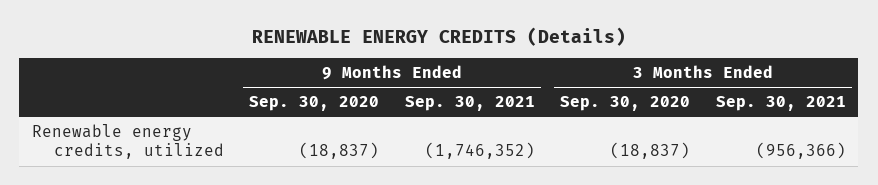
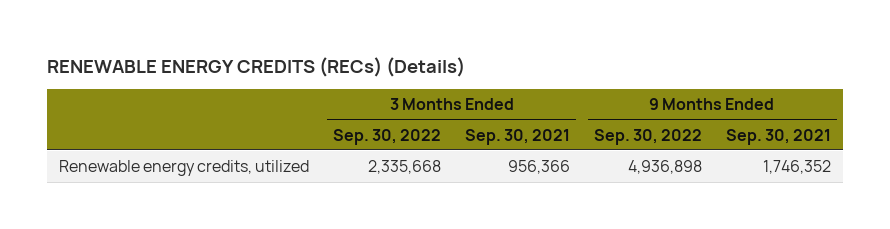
- RENEWABLE ENERGY CREDITS (Details)
+ RENEWABLE ENERGY CREDITS (RECs) (Details)
- | 9 Months Ended Sep. 30, 2020 | 9 Months Ended Sep. 30, 2021 | 3 Months Ended Sep. 30, 2020 | 3 Months Ended Sep. 30, 2021
+ | 3 Months Ended Sep. 30, 2022 | 3 Months Ended Sep. 30, 2021 | 9 Months Ended Sep. 30, 2022 | 9 Months Ended Sep. 30, 2021
- Renewable energy credits, utilized | (18,837) | (1,746,352) | (18,837) | (956,366)
+ Renewable energy credits, utilized | 2,335,668 | 956,366 | 4,936,898 | 1,746,352

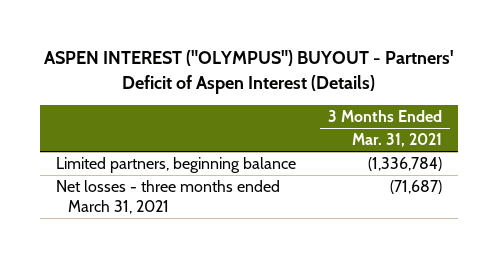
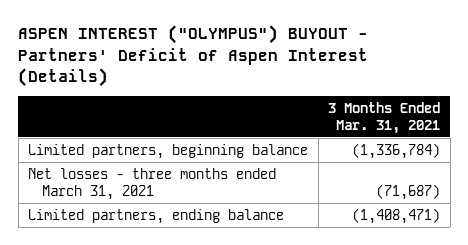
+ Limited partners, ending balance | (1,408,471)

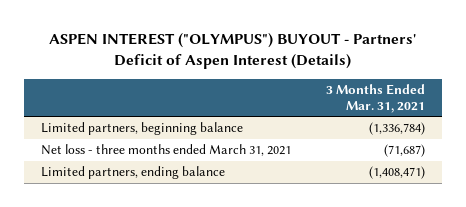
- Net losses - three months ended March 31, 2021 | (71,687)
+ Net loss - three months ended March 31, 2021 | (71,687)

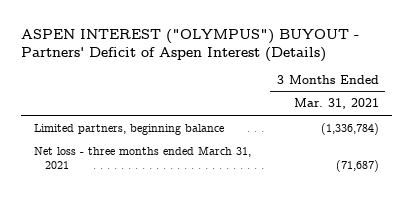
- Limited partners, ending balance | (1,408,471)

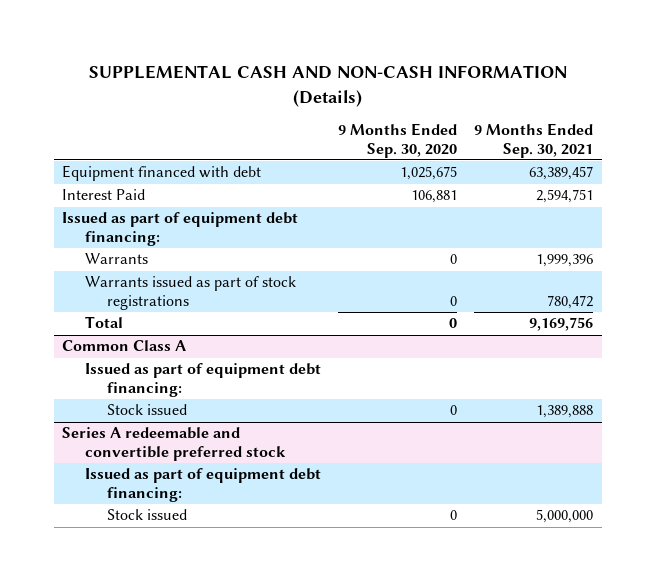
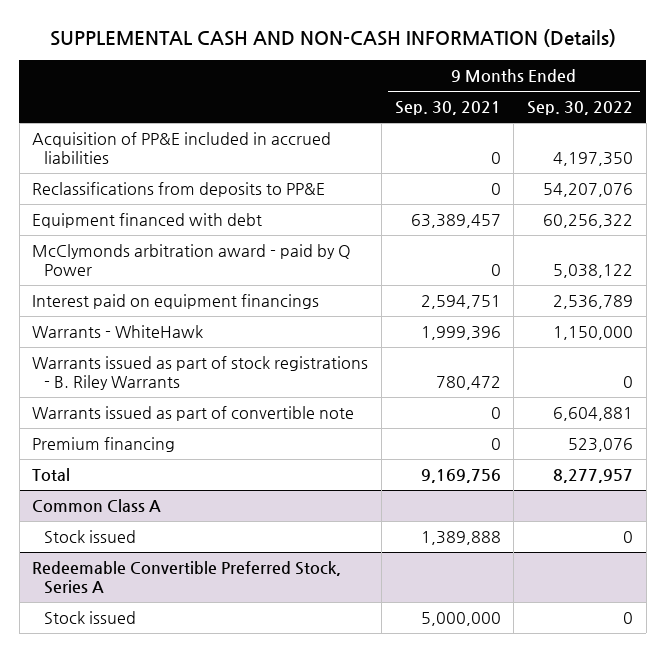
- | 9 Months Ended Sep. 30, 2020 | 9 Months Ended Sep. 30, 2021
+ | 9 Months Ended Sep. 30, 2021 | 9 Months Ended Sep. 30, 2022
+ Acquisition of PP&E included in accrued liabilities | 0 | 4,197,350
+ Reclassifications from deposits to PP&E | 0 | 54,207,076
- Interest Paid | 106,881 | 2,594,751
- Issued as part of equipment debt financing:
- Warrants | 0 | 1,999,396
- Warrants issued as part of stock registrations | 0 | 780,472
+ McClymonds arbitration award - paid by Q Power | 0 | 5,038,122
+ Interest paid on equipment financings | 2,594,751 | 2,536,789
+ Warrants - WhiteHawk | 1,999,396 | 1,150,000
+ Warrants issued as part of stock registrations - B. Riley Warrants | 780,472 | 0
+ Warrants issued as part of convertible note | 0 | 6,604,881
+ Premium financing | 0 | 523,076
@ Common Class A
- Issued as part of equipment debt financing:
- Series A redeemable and convertible preferred stock
- Issued as part of equipment debt financing:
+ Redeemable Convertible Preferred Stock, Series A

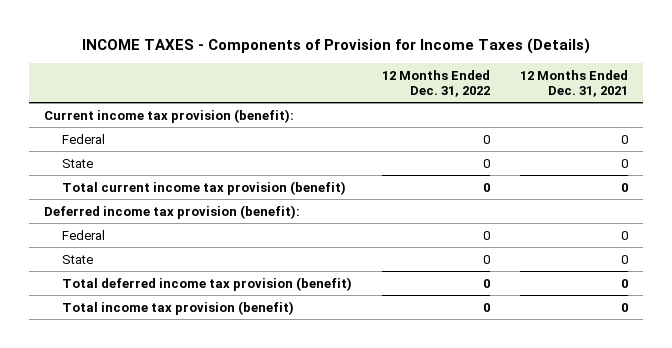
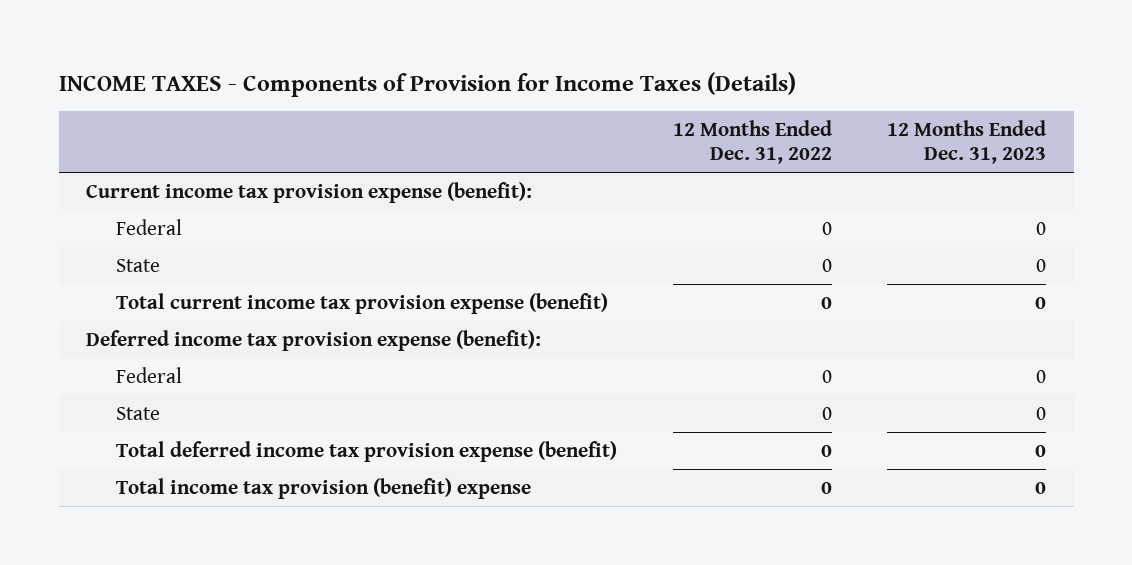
- | 12 Months Ended Dec. 31, 2022 | 12 Months Ended Dec. 31, 2021
+ | 12 Months Ended Dec. 31, 2022 | 12 Months Ended Dec. 31, 2023
- Current income tax provision (benefit):
+ Current income tax provision expense (benefit):
- Total current income tax provision (benefit) | 0 | 0
- Deferred income tax provision (benefit):
+ Total current income tax provision expense (benefit) | 0 | 0
+ Deferred income tax provision expense (benefit):
- Total deferred income tax provision (benefit) | 0 | 0
- Total income tax provision (benefit) | 0 | 0
+ Total deferred income tax provision expense (benefit) | 0 | 0
+ Total income tax provision (benefit) expense | 0 | 0

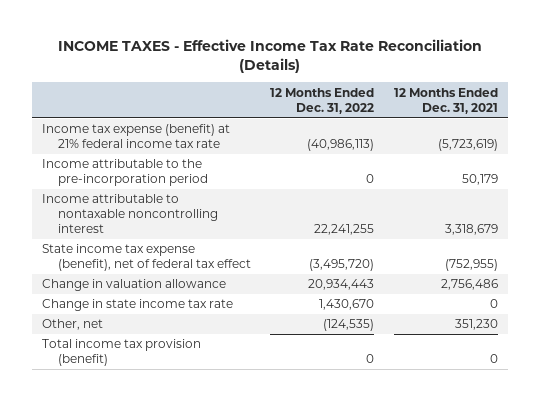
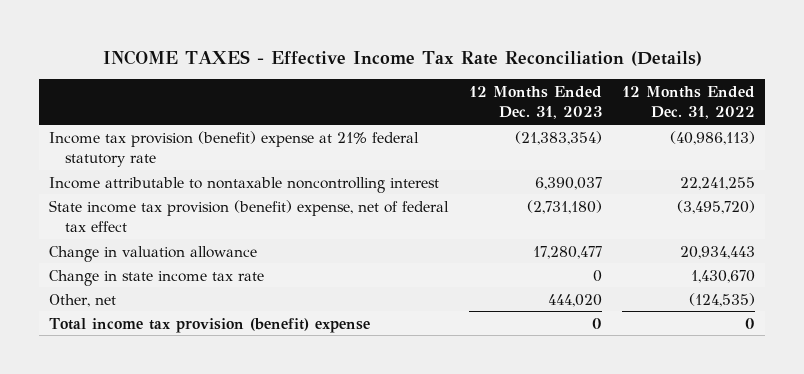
- | 12 Months Ended Dec. 31, 2022 | 12 Months Ended Dec. 31, 2021
+ | 12 Months Ended Dec. 31, 2023 | 12 Months Ended Dec. 31, 2022
- Income tax expense (benefit) at 21% federal income tax rate | (40,986,113) | (5,723,619)
- Income attributable to the pre-incorporation period | 0 | 50,179
+ Income tax provision (benefit) expense at 21% federal statutory rate | (21,383,354) | (40,986,113)
- State income tax expense (benefit), net of federal tax effect | (3,495,720) | (752,955)
+ State income tax provision (benefit) expense, net of federal tax effect | (2,731,180) | (3,495,720)
- Total income tax provision (benefit) | 0 | 0
+ Total income tax provision (benefit) expense | 0 | 0

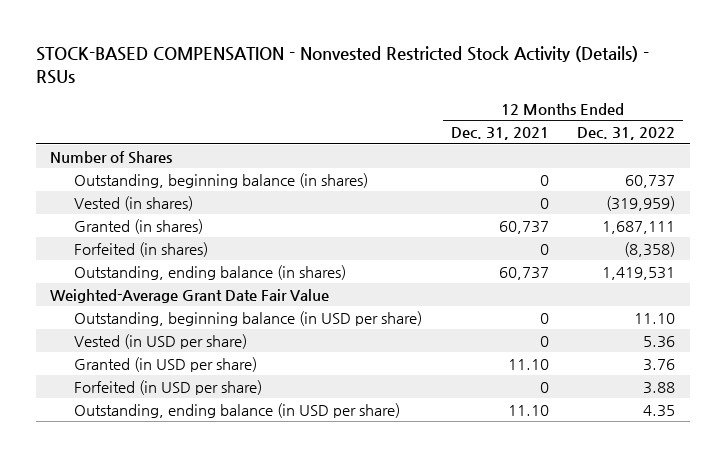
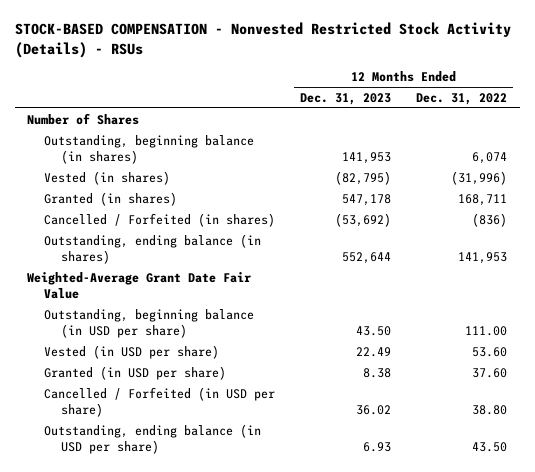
- | 12 Months Ended Dec. 31, 2021 | 12 Months Ended Dec. 31, 2022
+ | 12 Months Ended Dec. 31, 2023 | 12 Months Ended Dec. 31, 2022
- Outstanding, beginning balance (in shares) | 0 | 60,737
- Vested (in shares) | 0 | (319,959)
- Granted (in shares) | 60,737 | 1,687,111
- Forfeited (in shares) | 0 | (8,358)
- Outstanding, ending balance (in shares) | 60,737 | 1,419,531
+ Outstanding, beginning balance (in shares) | 141,953 | 6,074
+ Vested (in shares) | (82,795) | (31,996)
+ Granted (in shares) | 547,178 | 168,711
+ Cancelled / Forfeited (in shares) | (53,692) | (836)
+ Outstanding, ending balance (in shares) | 552,644 | 141,953
- Outstanding, beginning balance (in USD per share) | 0 | 11.10
- Vested (in USD per share) | 0 | 5.36
- Granted (in USD per share) | 11.10 | 3.76
- Forfeited (in USD per share) | 0 | 3.88
- Outstanding, ending balance (in USD per share) | 11.10 | 4.35
+ Outstanding, beginning balance (in USD per share) | 43.50 | 111.00
+ Vested (in USD per share) | 22.49 | 53.60
+ Granted (in USD per share) | 8.38 | 37.60
+ Cancelled / Forfeited (in USD per share) | 36.02 | 38.80
+ Outstanding, ending balance (in USD per share) | 6.93 | 43.50

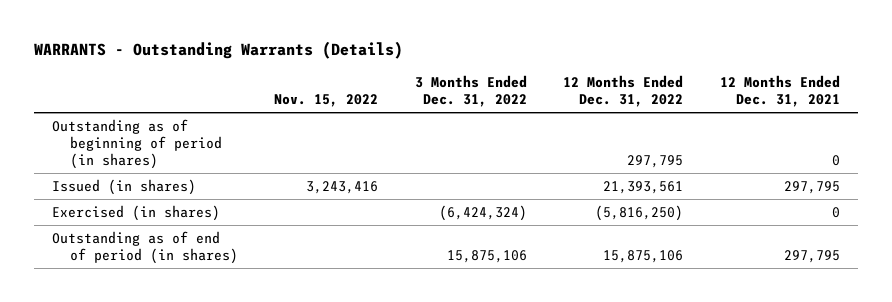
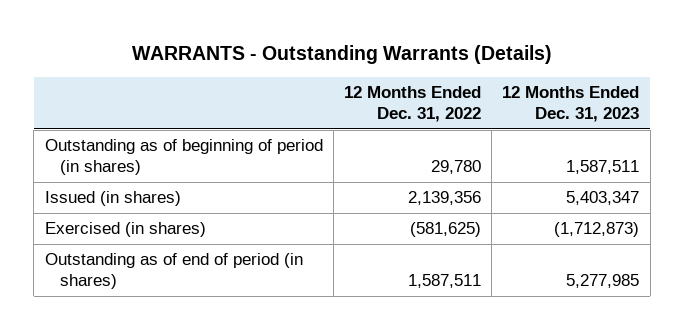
- | Nov. 15, 2022 | 3 Months Ended Dec. 31, 2022 | 12 Months Ended Dec. 31, 2022 | 12 Months Ended Dec. 31, 2021
+ | 12 Months Ended Dec. 31, 2022 | 12 Months Ended Dec. 31, 2023
- Outstanding as of beginning of period (in shares) | | | 297,795 | 0
- Issued (in shares) | 3,243,416 | | 21,393,561 | 297,795
- Exercised (in shares) | | (6,424,324) | (5,816,250) | 0
- Outstanding as of end of period (in shares) | | 15,875,106 | 15,875,106 | 297,795
+ Outstanding as of beginning of period (in shares) | 29,780 | 1,587,511
+ Issued (in shares) | 2,139,356 | 5,403,347
+ Exercised (in shares) | (581,625) | (1,712,873)
+ Outstanding as of end of period (in shares) | 1,587,511 | 5,277,985

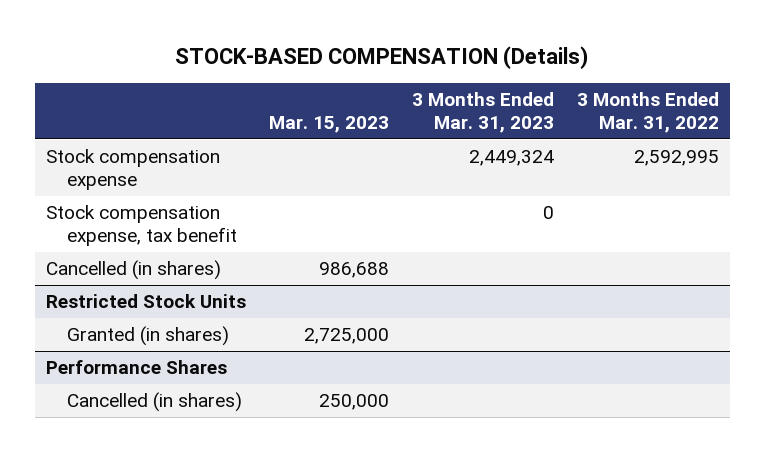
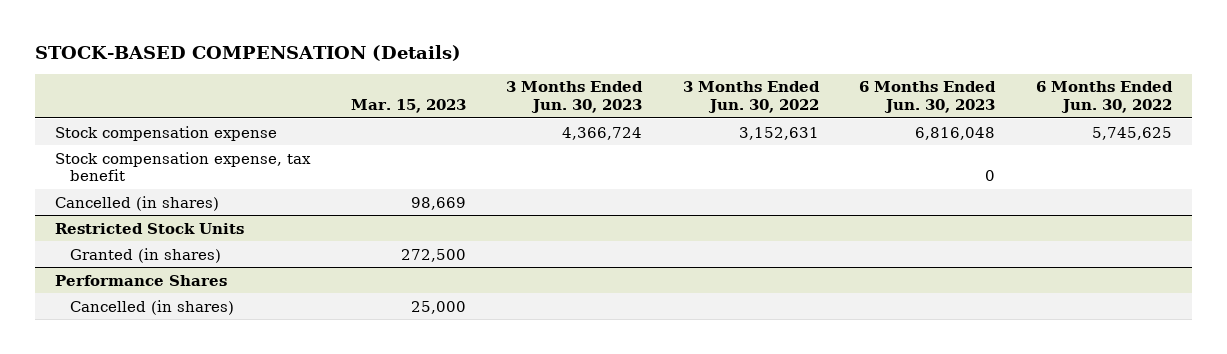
- | Mar. 15, 2023 | 3 Months Ended Mar. 31, 2023 | 3 Months Ended Mar. 31, 2022
+ | Mar. 15, 2023 | 3 Months Ended Jun. 30, 2023 | 3 Months Ended Jun. 30, 2022 | 6 Months Ended Jun. 30, 2023 | 6 Months Ended Jun. 30, 2022
- Cancelled (in shares) | 986,688 | |
+ Cancelled (in shares) | 98,669 | | | |
@ Restricted Stock Units
- Granted (in shares) | 2,725,000 | |
+ Granted (in shares) | 272,500 | | | |
@ Performance Shares
- Cancelled (in shares) | 250,000 | |
+ Cancelled (in shares) | 25,000 | | | |

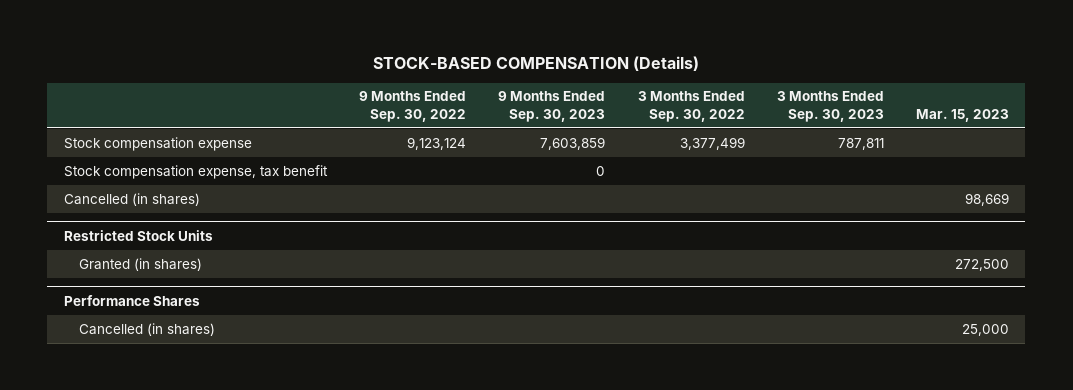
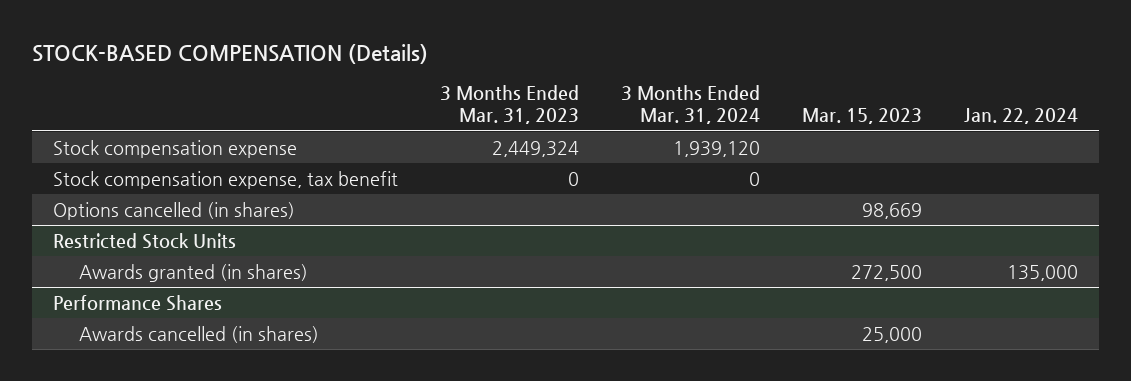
- | 9 Months Ended Sep. 30, 2022 | 9 Months Ended Sep. 30, 2023 | 3 Months Ended Sep. 30, 2022 | 3 Months Ended Sep. 30, 2023 | Mar. 15, 2023
+ | 3 Months Ended Mar. 31, 2023 | 3 Months Ended Mar. 31, 2024 | Mar. 15, 2023 | Jan. 22, 2024
- Cancelled (in shares) | | | | | 98,669
+ Options cancelled (in shares) | | | 98,669 |
@ Restricted Stock Units
- Granted (in shares) | | | | | 272,500
+ Awards granted (in shares) | | | 272,500 | 135,000
@ Performance Shares
- Cancelled (in shares) | | | | | 25,000
+ Awards cancelled (in shares) | | | 25,000 |

